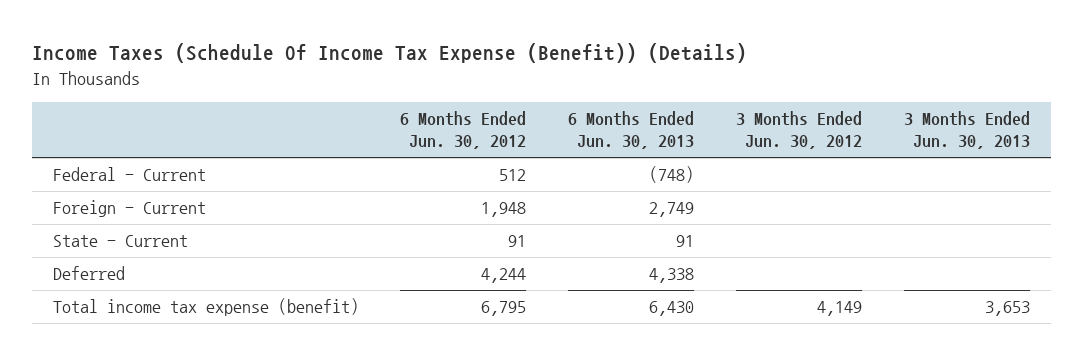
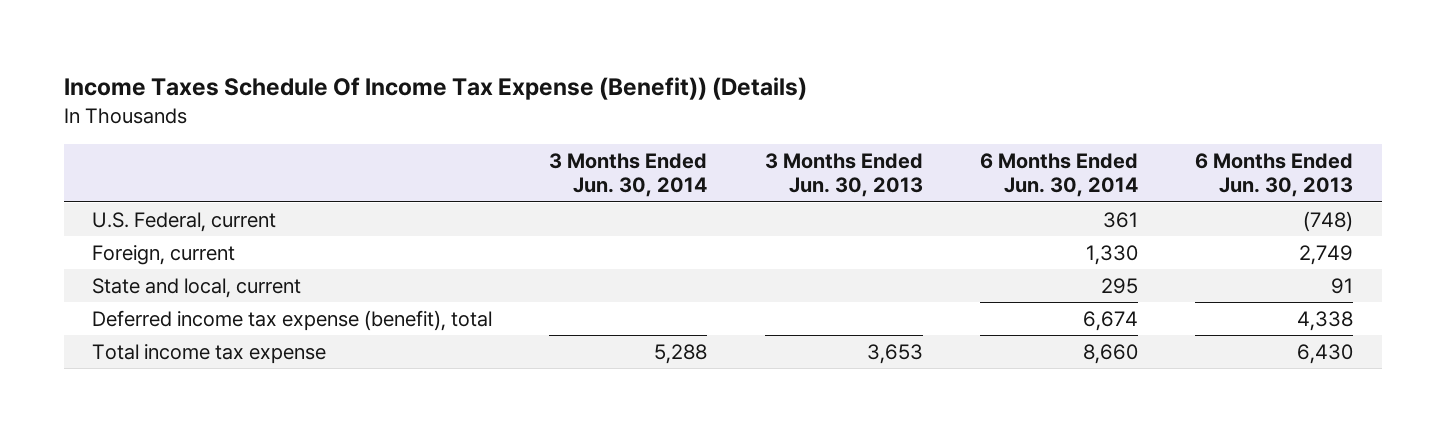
- Income Taxes (Schedule Of Income Tax Expense (Benefit)) (Details)
+ Income Taxes Schedule Of Income Tax Expense (Benefit)) (Details)
- | 6 Months Ended Jun. 30, 2012 | 6 Months Ended Jun. 30, 2013 | 3 Months Ended Jun. 30, 2012 | 3 Months Ended Jun. 30, 2013
+ | 3 Months Ended Jun. 30, 2014 | 3 Months Ended Jun. 30, 2013 | 6 Months Ended Jun. 30, 2014 | 6 Months Ended Jun. 30, 2013
- Federal - Current | 512 | (748) | |
- Foreign - Current | 1,948 | 2,749 | |
- State - Current | 91 | 91 | |
- Deferred | 4,244 | 4,338 | |
- Total income tax expense (benefit) | 6,795 | 6,430 | 4,149 | 3,653
+ U.S. Federal, current | | | 361 | (748)
+ Foreign, current | | | 1,330 | 2,749
+ State and local, current | | | 295 | 91
+ Deferred income tax expense (benefit), total | | | 6,674 | 4,338
+ Total income tax expense | 5,288 | 3,653 | 8,660 | 6,430

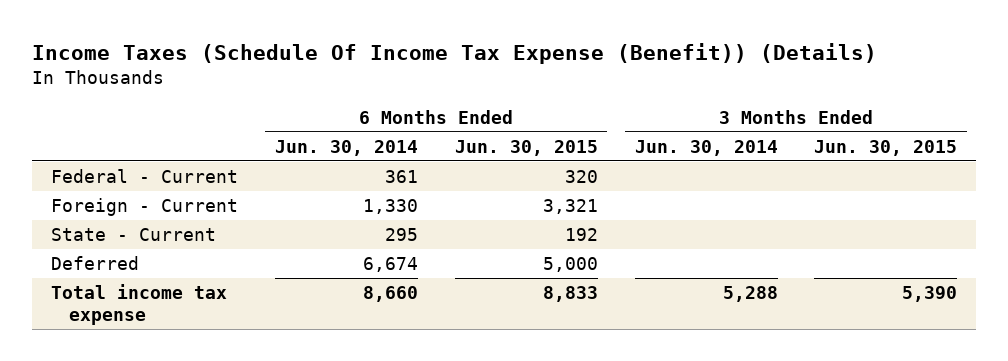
- Income Taxes Schedule Of Income Tax Expense (Benefit)) (Details)
+ Income Taxes (Schedule Of Income Tax Expense (Benefit)) (Details)
- | 3 Months Ended Jun. 30, 2014 | 3 Months Ended Jun. 30, 2013 | 6 Months Ended Jun. 30, 2014 | 6 Months Ended Jun. 30, 2013
+ | 6 Months Ended Jun. 30, 2014 | 6 Months Ended Jun. 30, 2015 | 3 Months Ended Jun. 30, 2014 | 3 Months Ended Jun. 30, 2015
- U.S. Federal, current | | | 361 | (748)
- Foreign, current | | | 1,330 | 2,749
- State and local, current | | | 295 | 91
- Deferred income tax expense (benefit), total | | | 6,674 | 4,338
+ Federal - Current | 361 | 320 | |
+ Foreign - Current | 1,330 | 3,321 | |
+ State - Current | 295 | 192 | |
+ Deferred | 6,674 | 5,000 | |

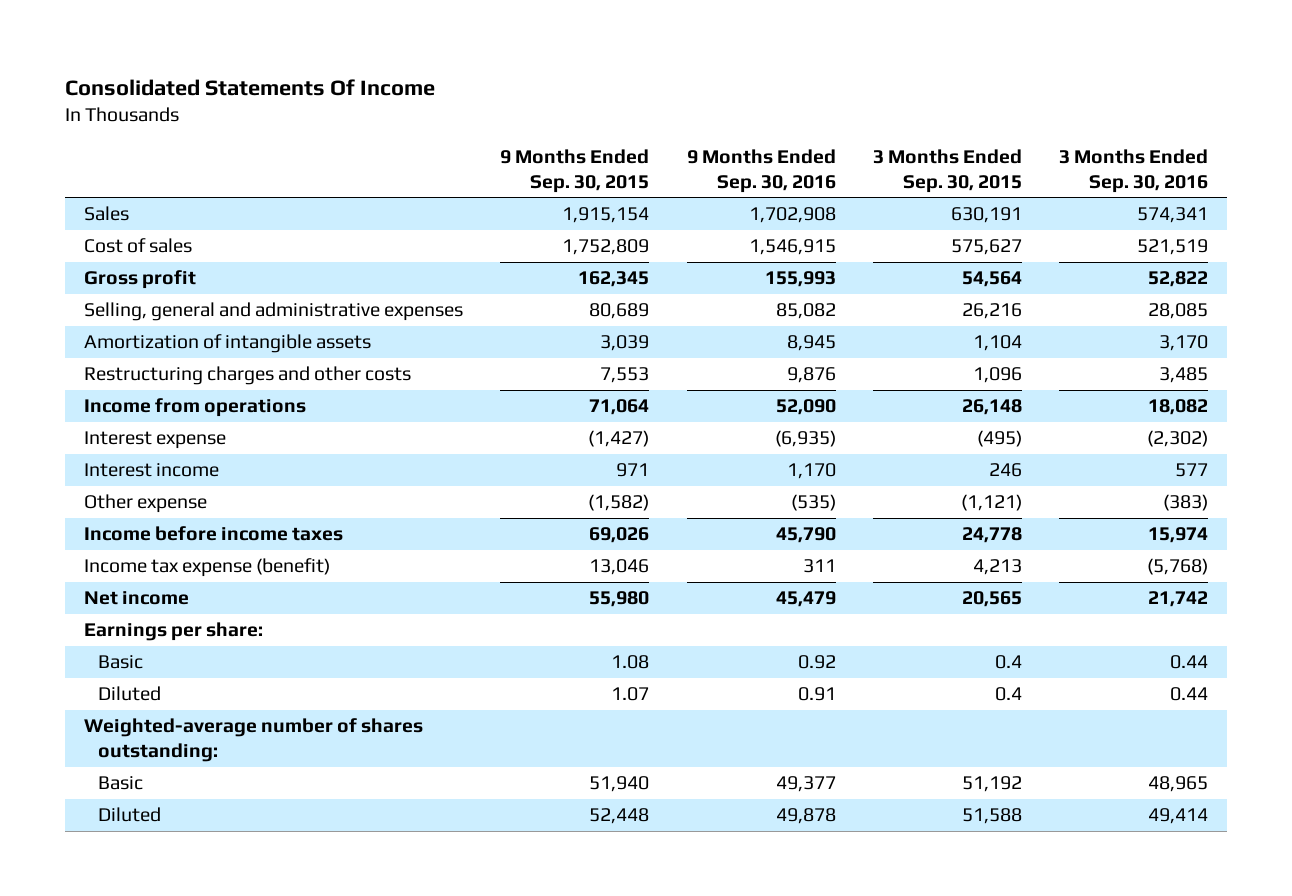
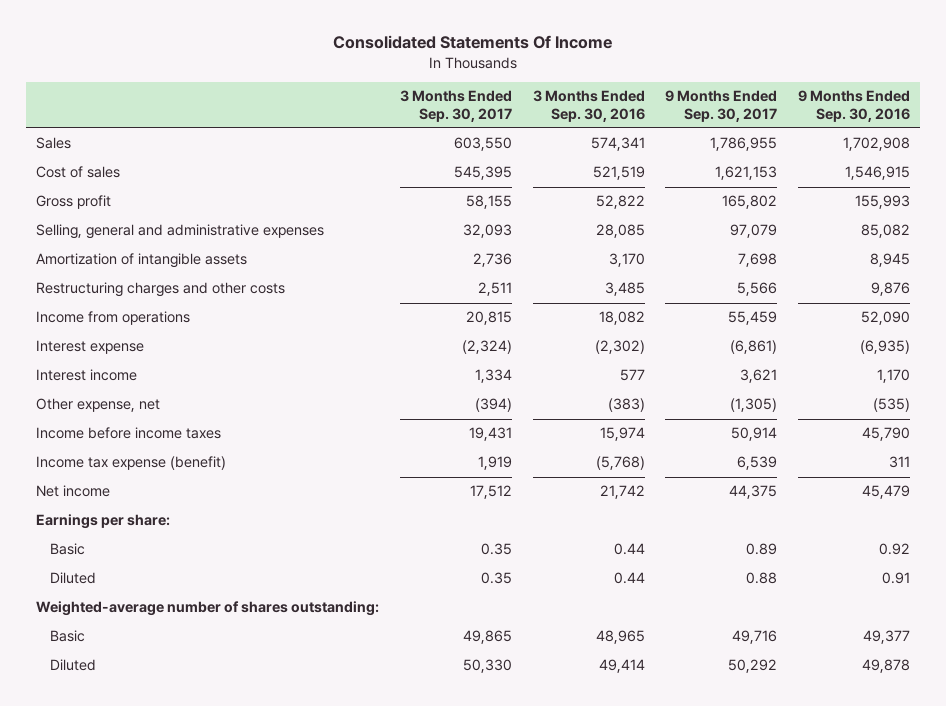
- | 9 Months Ended Sep. 30, 2015 | 9 Months Ended Sep. 30, 2016 | 3 Months Ended Sep. 30, 2015 | 3 Months Ended Sep. 30, 2016
+ | 3 Months Ended Sep. 30, 2017 | 3 Months Ended Sep. 30, 2016 | 9 Months Ended Sep. 30, 2017 | 9 Months Ended Sep. 30, 2016
- Other expense | (1,582) | (535) | (1,121) | (383)
+ Other expense, net | (394) | (383) | (1,305) | (535)

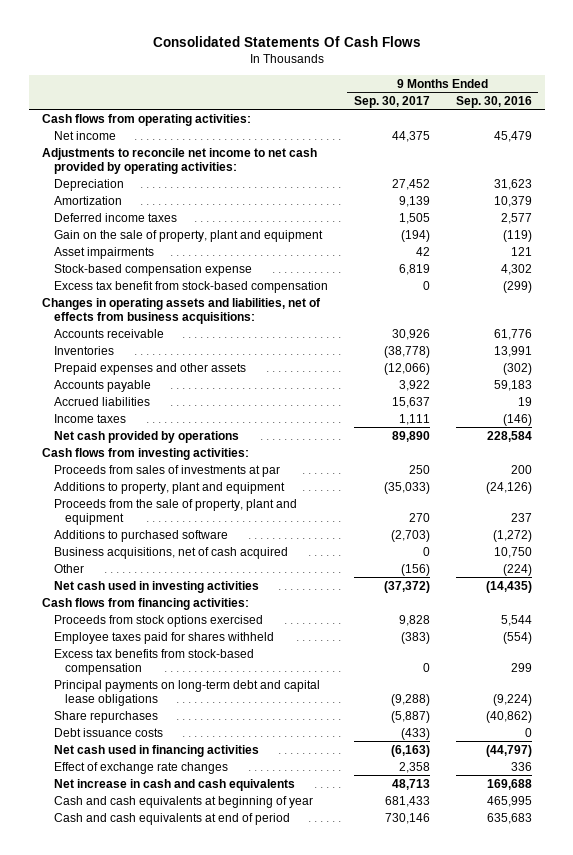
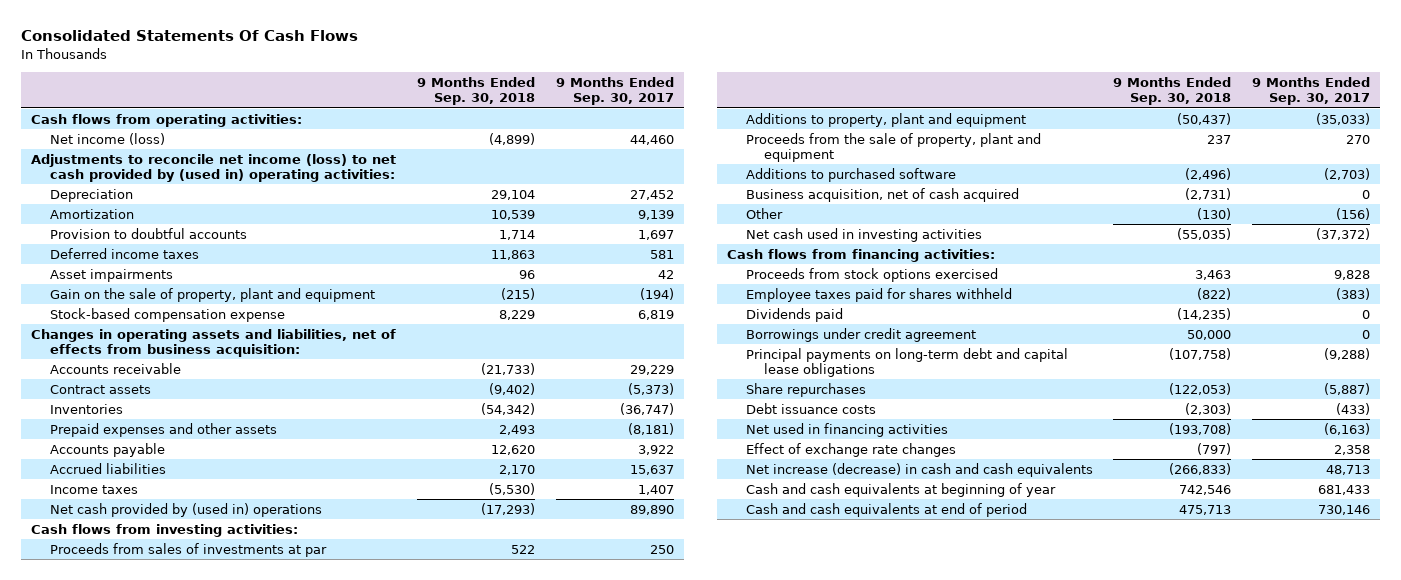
- | 9 Months Ended Sep. 30, 2017 | 9 Months Ended Sep. 30, 2016
+ | 9 Months Ended Sep. 30, 2018 | 9 Months Ended Sep. 30, 2017
- Net income | 44,375 | 45,479
- Adjustments to reconcile net income to net cash provided by operating activities:
+ Net income (loss) | (4,899) | 44,460
+ Adjustments to reconcile net income (loss) to net cash provided by (used in) operating activities:
- Deferred income taxes | 1,505 | 2,577
+ Provision to doubtful accounts | 1,714 | 1,697
+ Deferred income taxes | 11,863 | 581
moved down: Gain on the sale of property, plant and equipment | (215) | (194)
- Excess tax benefit from stock-based compensation | 0 | (299)
- Changes in operating assets and liabilities, net of effects from business acquisitions:
- Accounts receivable | 30,926 | 61,776
- Inventories | (38,778) | 13,991
- Prepaid expenses and other assets | (12,066) | (302)
+ Changes in operating assets and liabilities, net of effects from business acquisition:
+ Accounts receivable | (21,733) | 29,229
+ Contract assets | (9,402) | (5,373)
+ Inventories | (54,342) | (36,747)
+ Prepaid expenses and other assets | 2,493 | (8,181)
- Income taxes | 1,111 | (146)
- Net cash provided by operations | 89,890 | 228,584
+ Income taxes | (5,530) | 1,407
+ Net cash provided by (used in) operations | (17,293) | 89,890
- Business acquisitions, net of cash acquired | 0 | 10,750
+ Business acquisition, net of cash acquired | (2,731) | 0
- Excess tax benefits from stock-based compensation | 0 | 299
+ Dividends paid | (14,235) | 0
+ Borrowings under credit agreement | 50,000 | 0
- Net cash used in financing activities | (6,163) | (44,797)
+ Net used in financing activities | (193,708) | (6,163)
- Net increase in cash and cash equivalents | 48,713 | 169,688
+ Net increase (decrease) in cash and cash equivalents | (266,833) | 48,713

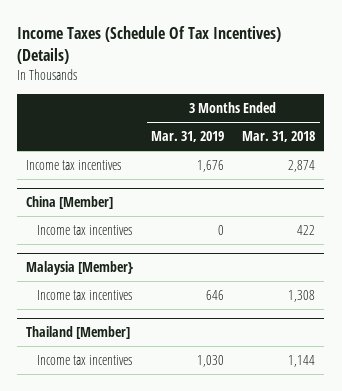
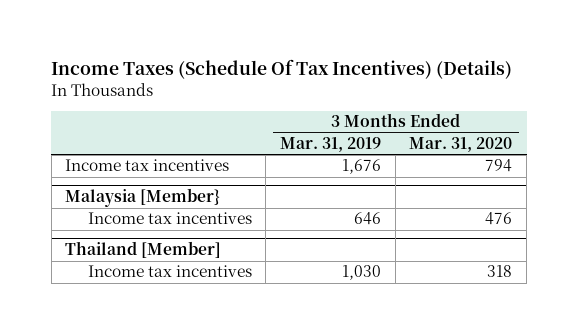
- | 3 Months Ended Mar. 31, 2019 | 3 Months Ended Mar. 31, 2018
+ | 3 Months Ended Mar. 31, 2019 | 3 Months Ended Mar. 31, 2020
- China [Member]
- Income tax incentives | 0 | 422

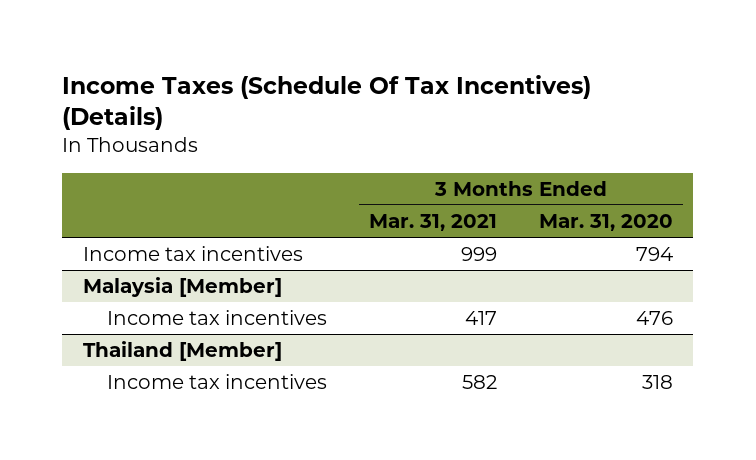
- | 3 Months Ended Mar. 31, 2019 | 3 Months Ended Mar. 31, 2020
+ | 3 Months Ended Mar. 31, 2021 | 3 Months Ended Mar. 31, 2020
- Malaysia [Member}
+ Malaysia [Member]

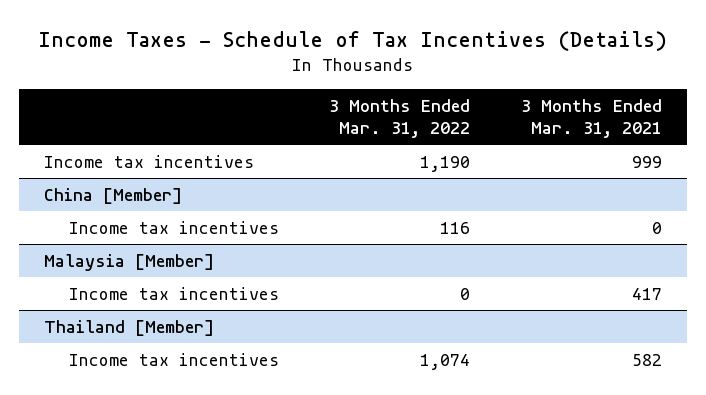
- Income Taxes (Schedule Of Tax Incentives) (Details)
+ Income Taxes - Schedule of Tax Incentives (Details)
- | 3 Months Ended Mar. 31, 2021 | 3 Months Ended Mar. 31, 2020
+ | 3 Months Ended Mar. 31, 2022 | 3 Months Ended Mar. 31, 2021
+ China [Member]
+ Income tax incentives | 116 | 0

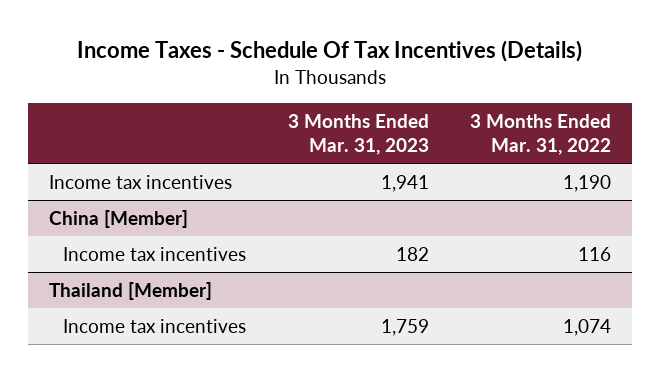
- Income Taxes - Schedule of Tax Incentives (Details)
+ Income Taxes - Schedule Of Tax Incentives (Details)
- | 3 Months Ended Mar. 31, 2022 | 3 Months Ended Mar. 31, 2021
+ | 3 Months Ended Mar. 31, 2023 | 3 Months Ended Mar. 31, 2022
- Malaysia [Member]
- Income tax incentives | 0 | 417

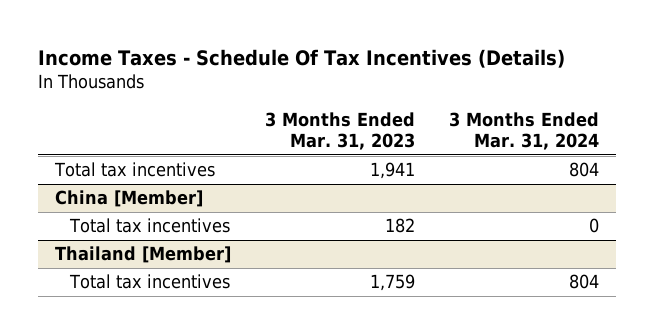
- | 3 Months Ended Mar. 31, 2023 | 3 Months Ended Mar. 31, 2022
+ | 3 Months Ended Mar. 31, 2023 | 3 Months Ended Mar. 31, 2024
- Income tax incentives | 1,941 | 1,190
+ Total tax incentives | 1,941 | 804
@ China [Member]
- Income tax incentives | 182 | 116
+ Total tax incentives | 182 | 0
@ Thailand [Member]
- Income tax incentives | 1,759 | 1,074
+ Total tax incentives | 1,759 | 804

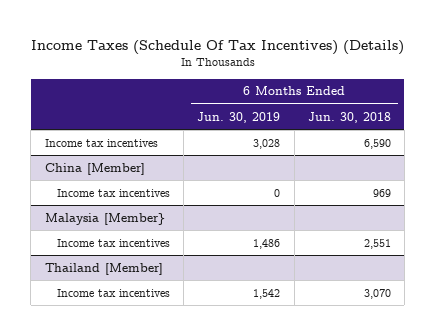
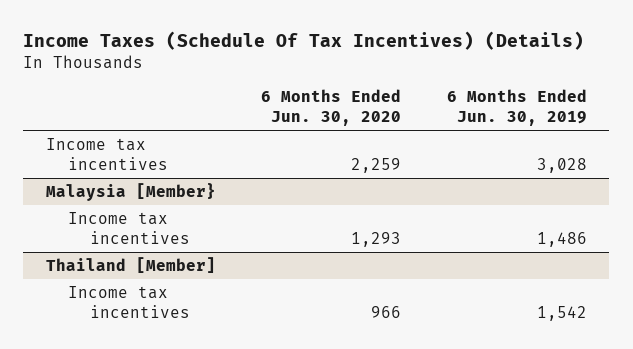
- | 6 Months Ended Jun. 30, 2019 | 6 Months Ended Jun. 30, 2018
+ | 6 Months Ended Jun. 30, 2020 | 6 Months Ended Jun. 30, 2019
- China [Member]
- Income tax incentives | 0 | 969

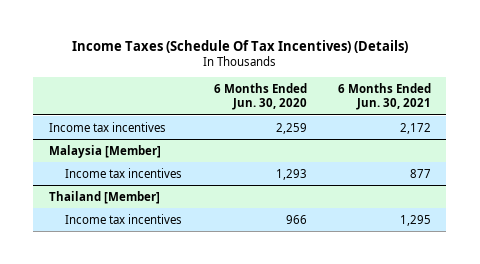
- | 6 Months Ended Jun. 30, 2020 | 6 Months Ended Jun. 30, 2019
+ | 6 Months Ended Jun. 30, 2020 | 6 Months Ended Jun. 30, 2021
- Malaysia [Member}
+ Malaysia [Member]

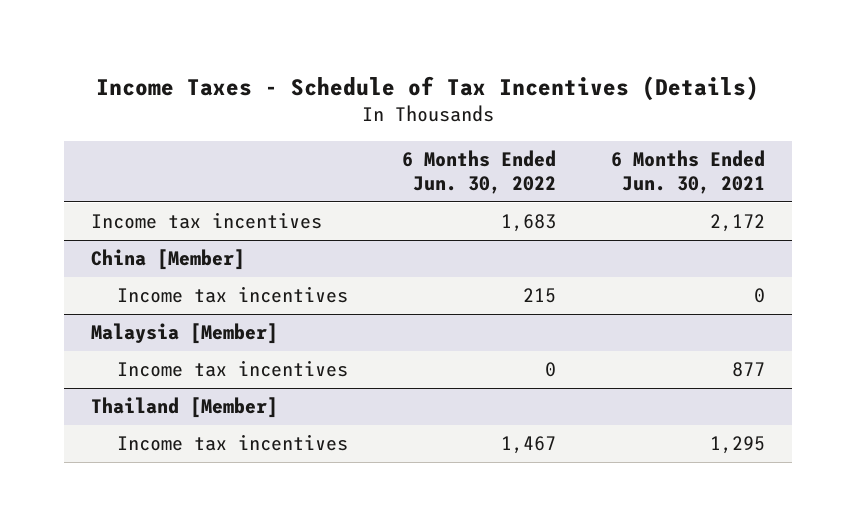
- Income Taxes (Schedule Of Tax Incentives) (Details)
+ Income Taxes - Schedule of Tax Incentives (Details)
- | 6 Months Ended Jun. 30, 2020 | 6 Months Ended Jun. 30, 2021
+ | 6 Months Ended Jun. 30, 2022 | 6 Months Ended Jun. 30, 2021
+ China [Member]
+ Income tax incentives | 215 | 0

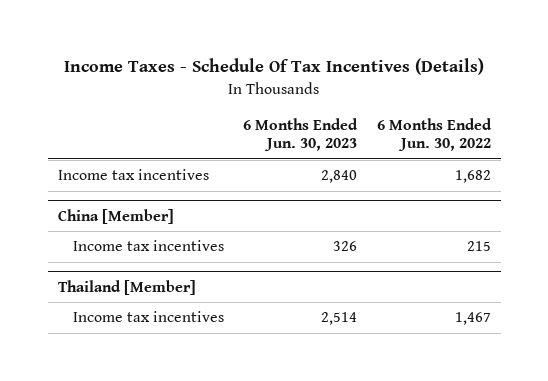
- Income Taxes - Schedule of Tax Incentives (Details)
+ Income Taxes - Schedule Of Tax Incentives (Details)
- | 6 Months Ended Jun. 30, 2022 | 6 Months Ended Jun. 30, 2021
+ | 6 Months Ended Jun. 30, 2023 | 6 Months Ended Jun. 30, 2022
- Income tax incentives | 1,683 | 2,172
+ Income tax incentives | 2,840 | 1,682
- Malaysia [Member]
- Income tax incentives | 0 | 877

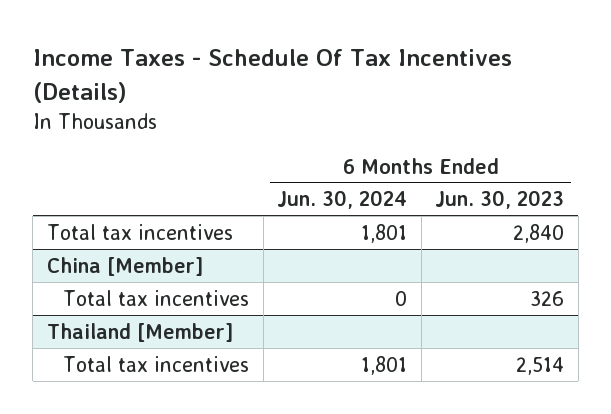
- | 6 Months Ended Jun. 30, 2023 | 6 Months Ended Jun. 30, 2022
+ | 6 Months Ended Jun. 30, 2024 | 6 Months Ended Jun. 30, 2023
- Income tax incentives | 2,840 | 1,682
+ Total tax incentives | 1,801 | 2,840
@ China [Member]
- Income tax incentives | 326 | 215
+ Total tax incentives | 0 | 326
@ Thailand [Member]
- Income tax incentives | 2,514 | 1,467
+ Total tax incentives | 1,801 | 2,514

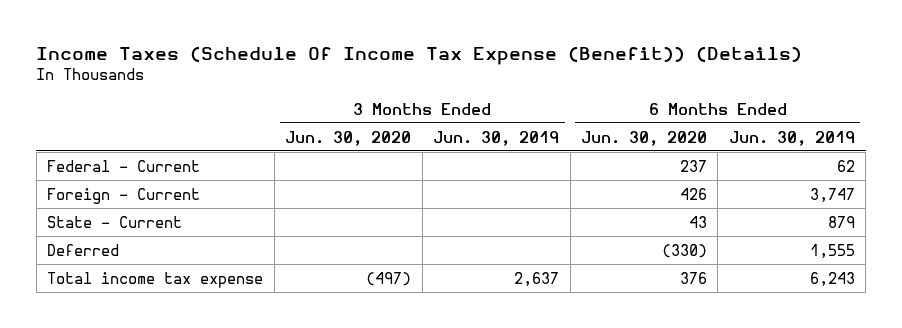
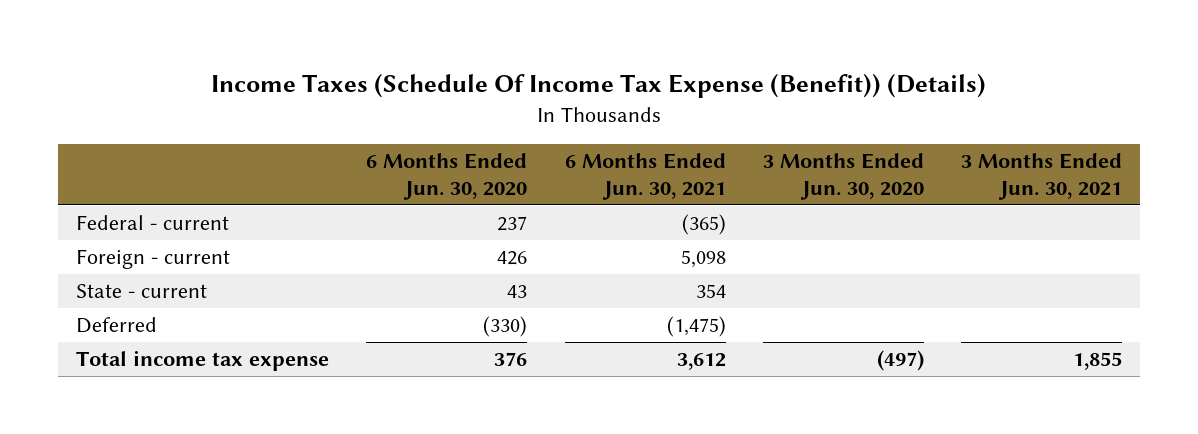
- | 3 Months Ended Jun. 30, 2020 | 3 Months Ended Jun. 30, 2019 | 6 Months Ended Jun. 30, 2020 | 6 Months Ended Jun. 30, 2019
+ | 6 Months Ended Jun. 30, 2020 | 6 Months Ended Jun. 30, 2021 | 3 Months Ended Jun. 30, 2020 | 3 Months Ended Jun. 30, 2021
- Federal - Current | | | 237 | 62
- Foreign - Current | | | 426 | 3,747
- State - Current | | | 43 | 879
+ Federal - current | 237 | (365) | |
+ Foreign - current | 426 | 5,098 | |
+ State - current | 43 | 354 | |

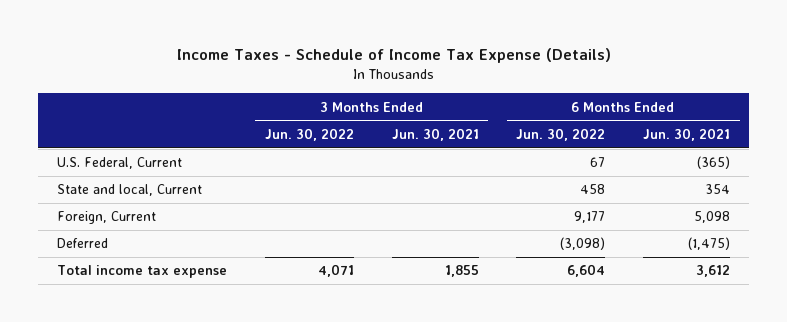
- Income Taxes (Schedule Of Income Tax Expense (Benefit)) (Details)
+ Income Taxes - Schedule of Income Tax Expense (Details)
- | 6 Months Ended Jun. 30, 2020 | 6 Months Ended Jun. 30, 2021 | 3 Months Ended Jun. 30, 2020 | 3 Months Ended Jun. 30, 2021
+ | 3 Months Ended Jun. 30, 2022 | 3 Months Ended Jun. 30, 2021 | 6 Months Ended Jun. 30, 2022 | 6 Months Ended Jun. 30, 2021
- Federal - current | 237 | (365) | |
- Foreign - current | 426 | 5,098 | |
- State - current | 43 | 354 | |
+ U.S. Federal, Current | | | 67 | (365)
+ State and local, Current | | | 458 | 354
+ Foreign, Current | | | 9,177 | 5,098

